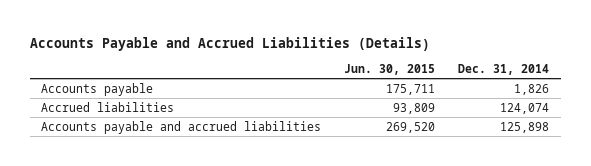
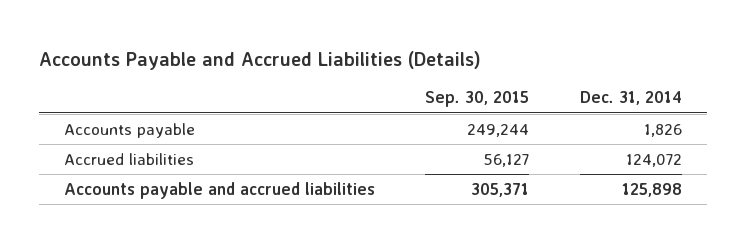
- | Jun. 30, 2015 | Dec. 31, 2014
+ | Sep. 30, 2015 | Dec. 31, 2014
- Accrued liabilities | 93,809 | 124,074
+ Accrued liabilities | 56,127 | 124,072

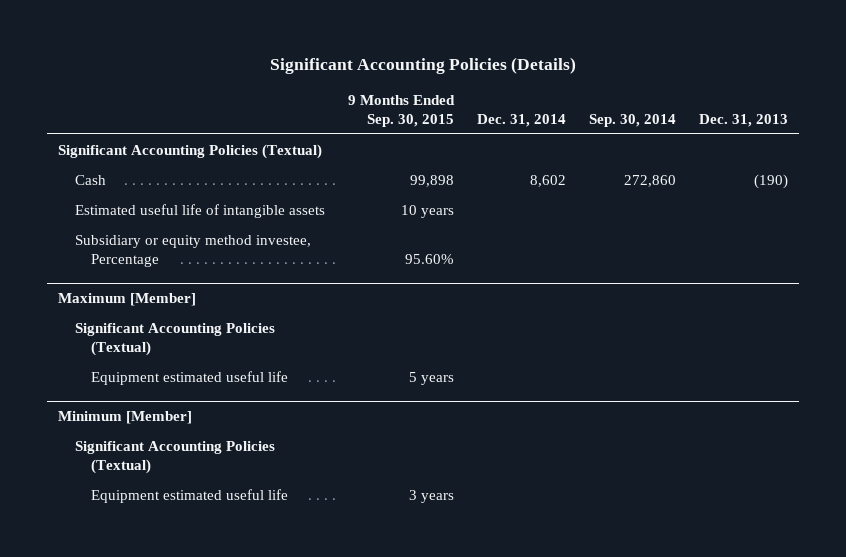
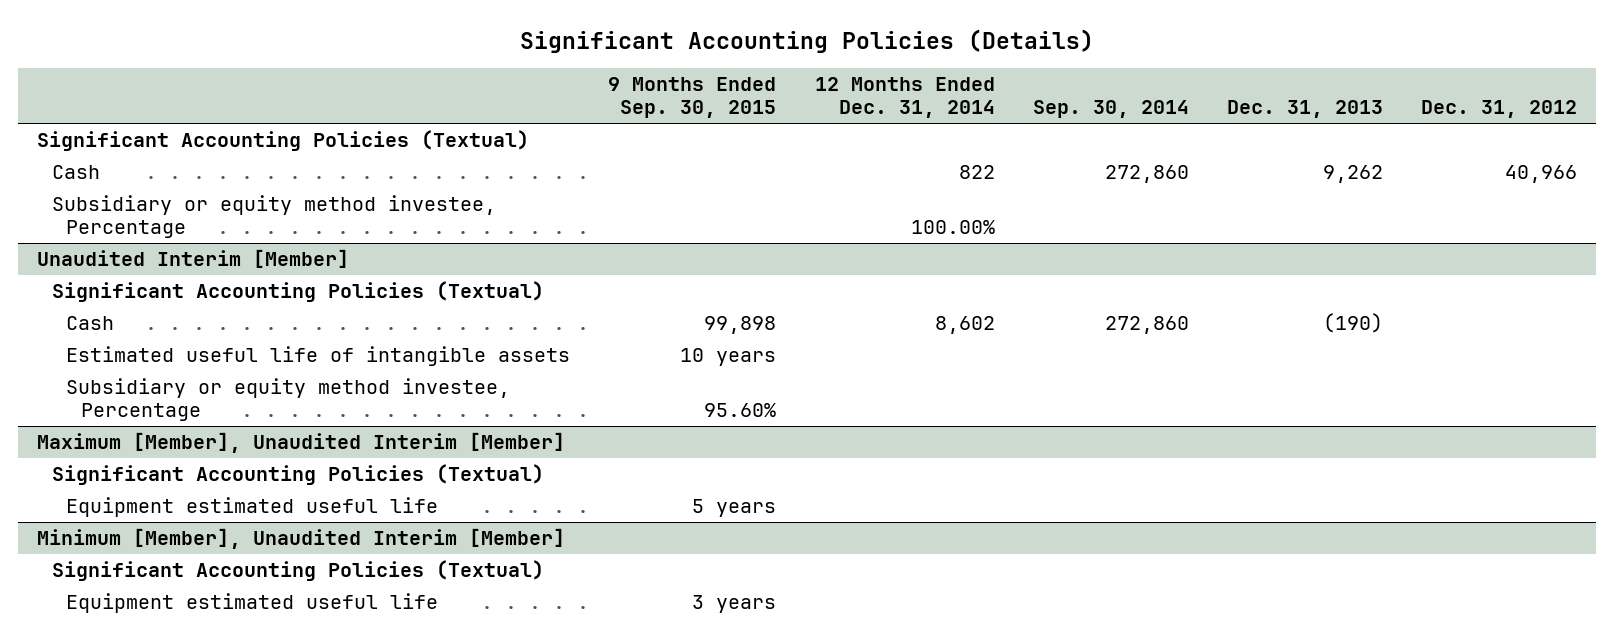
- | 9 Months Ended Sep. 30, 2015 | Dec. 31, 2014 | Sep. 30, 2014 | Dec. 31, 2013
+ | 9 Months Ended Sep. 30, 2015 | 12 Months Ended Dec. 31, 2014 | Sep. 30, 2014 | Dec. 31, 2013 | Dec. 31, 2012
+ Cash | | 822 | 272,860 | 9,262 | 40,966
+ Subsidiary or equity method investee, Percentage | | 100.00% | | |
+ Unaudited Interim [Member]
+ Significant Accounting Policies (Textual)
- Maximum [Member]
+ Maximum [Member], Unaudited Interim [Member]
- Minimum [Member]
+ Minimum [Member], Unaudited Interim [Member]

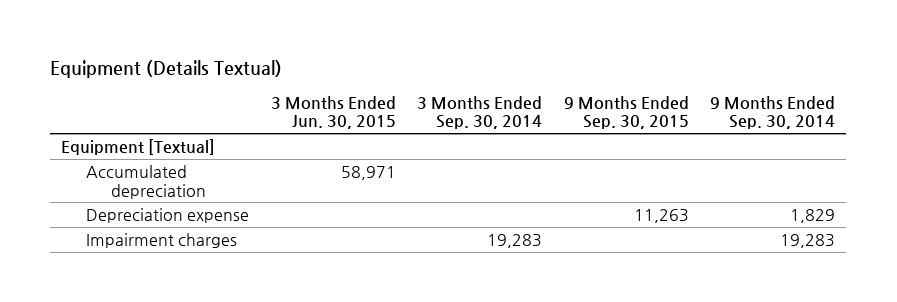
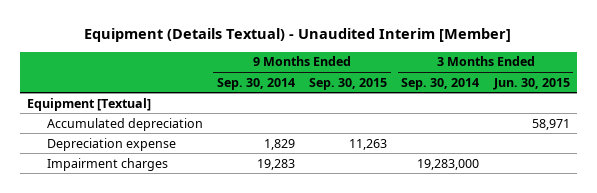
- Equipment (Details Textual)
+ Equipment (Details Textual) - Unaudited Interim [Member]
- | 3 Months Ended Jun. 30, 2015 | 3 Months Ended Sep. 30, 2014 | 9 Months Ended Sep. 30, 2015 | 9 Months Ended Sep. 30, 2014
+ | 9 Months Ended Sep. 30, 2014 | 9 Months Ended Sep. 30, 2015 | 3 Months Ended Sep. 30, 2014 | 3 Months Ended Jun. 30, 2015
- Impairment charges | | 19,283 | | 19,283
+ Impairment charges | 19,283 | | 19,283,000 |

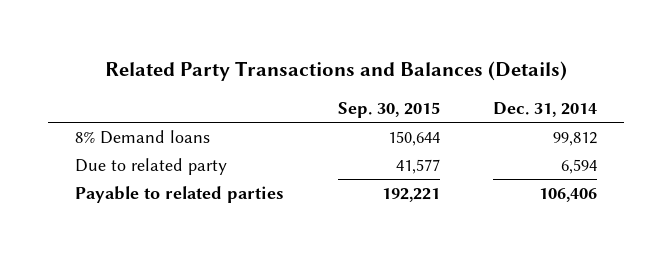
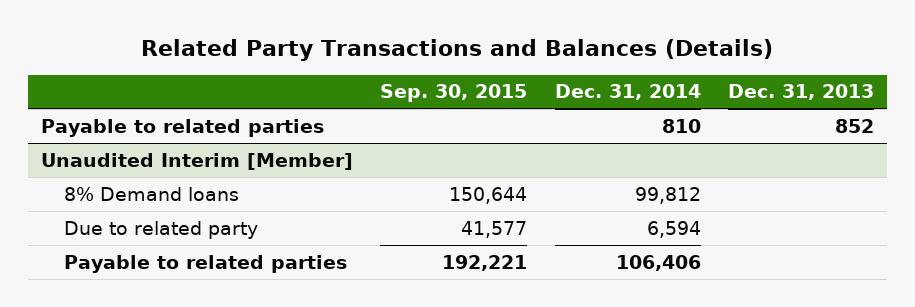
- | Sep. 30, 2015 | Dec. 31, 2014
+ | Sep. 30, 2015 | Dec. 31, 2014 | Dec. 31, 2013
+ Payable to related parties | | 810 | 852
+ Unaudited Interim [Member]

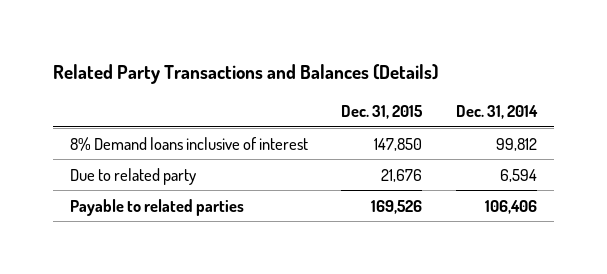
- | Sep. 30, 2015 | Dec. 31, 2014 | Dec. 31, 2013
+ | Dec. 31, 2015 | Dec. 31, 2014
- Payable to related parties | | 810 | 852
- Unaudited Interim [Member]
- 8% Demand loans | 150,644 | 99,812 |
+ 8% Demand loans inclusive of interest | 147,850 | 99,812

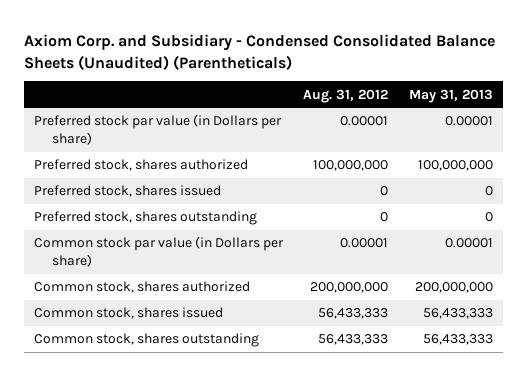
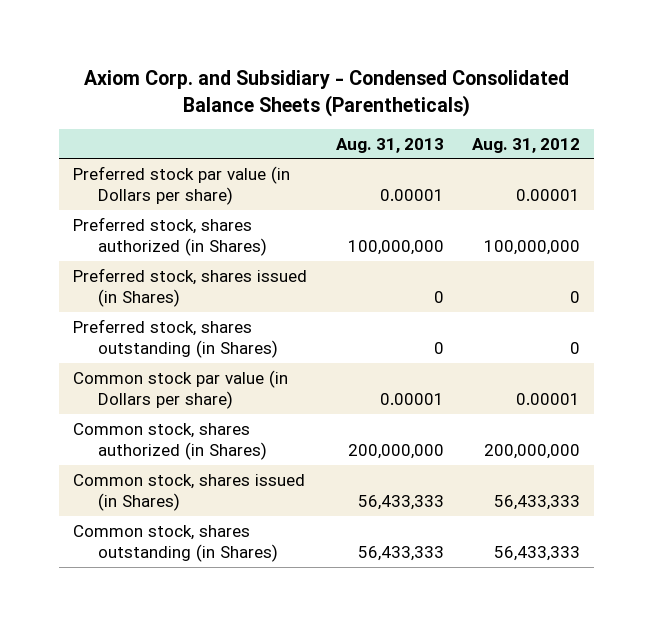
- Axiom Corp. and Subsidiary - Condensed Consolidated Balance Sheets (Unaudited) (Parentheticals)
+ Axiom Corp. and Subsidiary - Condensed Consolidated Balance Sheets (Parentheticals)
- | Aug. 31, 2012 | May 31, 2013
+ | Aug. 31, 2013 | Aug. 31, 2012
- Preferred stock, shares authorized | 100,000,000 | 100,000,000
- Preferred stock, shares issued | 0 | 0
- Preferred stock, shares outstanding | 0 | 0
+ Preferred stock, shares authorized (in Shares) | 100,000,000 | 100,000,000
+ Preferred stock, shares issued (in Shares) | 0 | 0
+ Preferred stock, shares outstanding (in Shares) | 0 | 0
- Common stock, shares authorized | 200,000,000 | 200,000,000
- Common stock, shares issued | 56,433,333 | 56,433,333
- Common stock, shares outstanding | 56,433,333 | 56,433,333
+ Common stock, shares authorized (in Shares) | 200,000,000 | 200,000,000
+ Common stock, shares issued (in Shares) | 56,433,333 | 56,433,333
+ Common stock, shares outstanding (in Shares) | 56,433,333 | 56,433,333

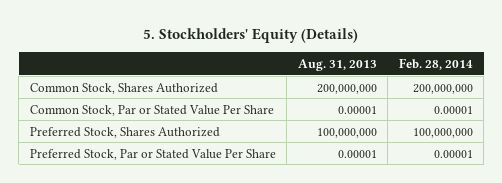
- Axiom Corp. and Subsidiary - Condensed Consolidated Balance Sheets (Parentheticals)
+ 5. Stockholders' Equity (Details)
- | Aug. 31, 2013 | Aug. 31, 2012
+ | Aug. 31, 2013 | Feb. 28, 2014
- Preferred stock par value (in Dollars per share) | 0.00001 | 0.00001
- Preferred stock, shares authorized (in Shares) | 100,000,000 | 100,000,000
- Preferred stock, shares issued (in Shares) | 0 | 0
- Preferred stock, shares outstanding (in Shares) | 0 | 0
- Common stock par value (in Dollars per share) | 0.00001 | 0.00001
- Common stock, shares authorized (in Shares) | 200,000,000 | 200,000,000
- Common stock, shares issued (in Shares) | 56,433,333 | 56,433,333
- Common stock, shares outstanding (in Shares) | 56,433,333 | 56,433,333
+ Common Stock, Shares Authorized | 200,000,000 | 200,000,000
+ Common Stock, Par or Stated Value Per Share | 0.00001 | 0.00001
+ Preferred Stock, Shares Authorized | 100,000,000 | 100,000,000
+ Preferred Stock, Par or Stated Value Per Share | 0.00001 | 0.00001

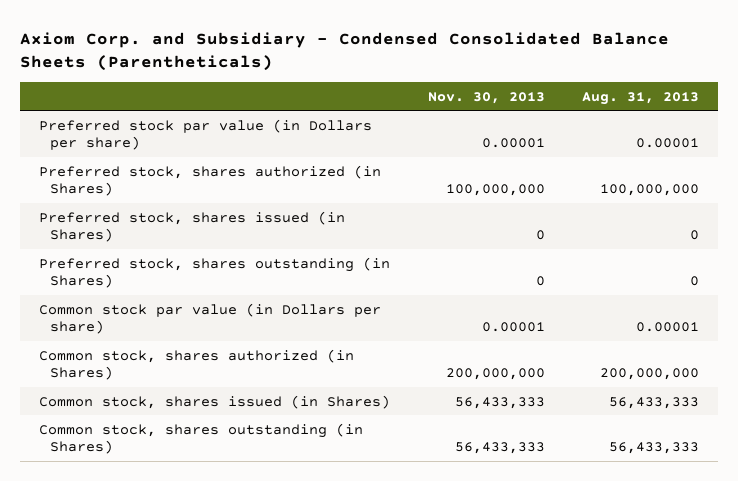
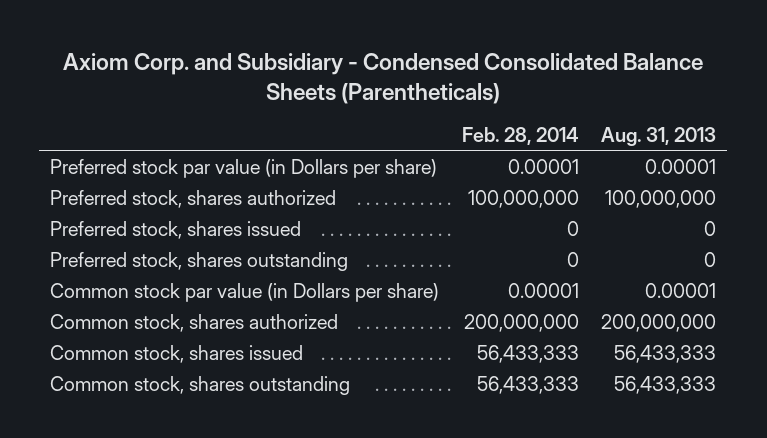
- | Nov. 30, 2013 | Aug. 31, 2013
+ | Feb. 28, 2014 | Aug. 31, 2013
- Preferred stock, shares authorized (in Shares) | 100,000,000 | 100,000,000
- Preferred stock, shares issued (in Shares) | 0 | 0
- Preferred stock, shares outstanding (in Shares) | 0 | 0
+ Preferred stock, shares authorized | 100,000,000 | 100,000,000
+ Preferred stock, shares issued | 0 | 0
+ Preferred stock, shares outstanding | 0 | 0
- Common stock, shares authorized (in Shares) | 200,000,000 | 200,000,000
- Common stock, shares issued (in Shares) | 56,433,333 | 56,433,333
- Common stock, shares outstanding (in Shares) | 56,433,333 | 56,433,333
+ Common stock, shares authorized | 200,000,000 | 200,000,000
+ Common stock, shares issued | 56,433,333 | 56,433,333
+ Common stock, shares outstanding | 56,433,333 | 56,433,333

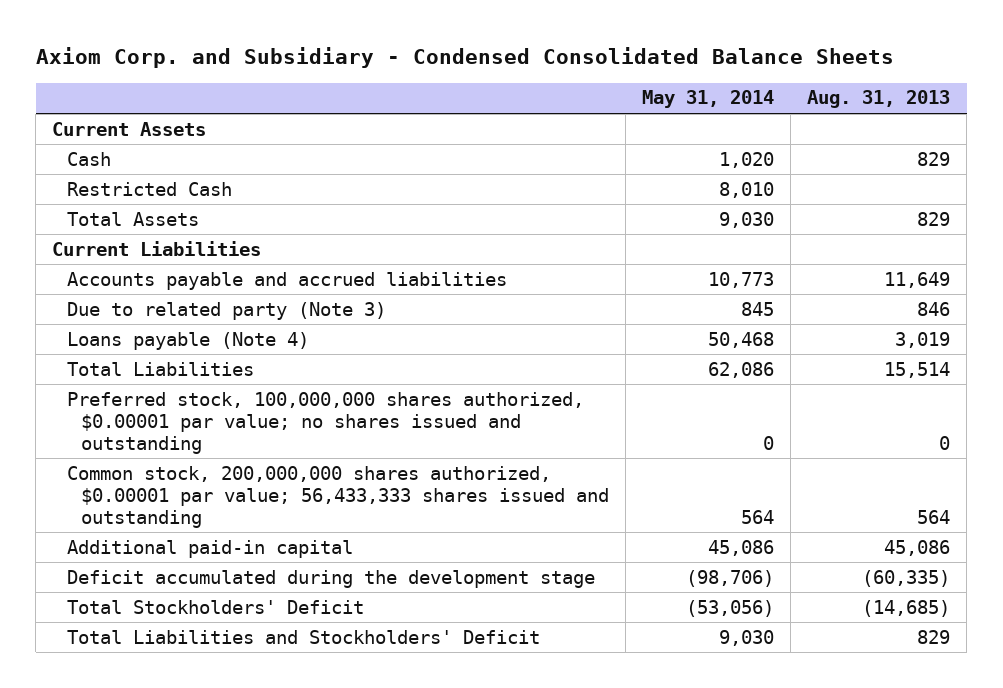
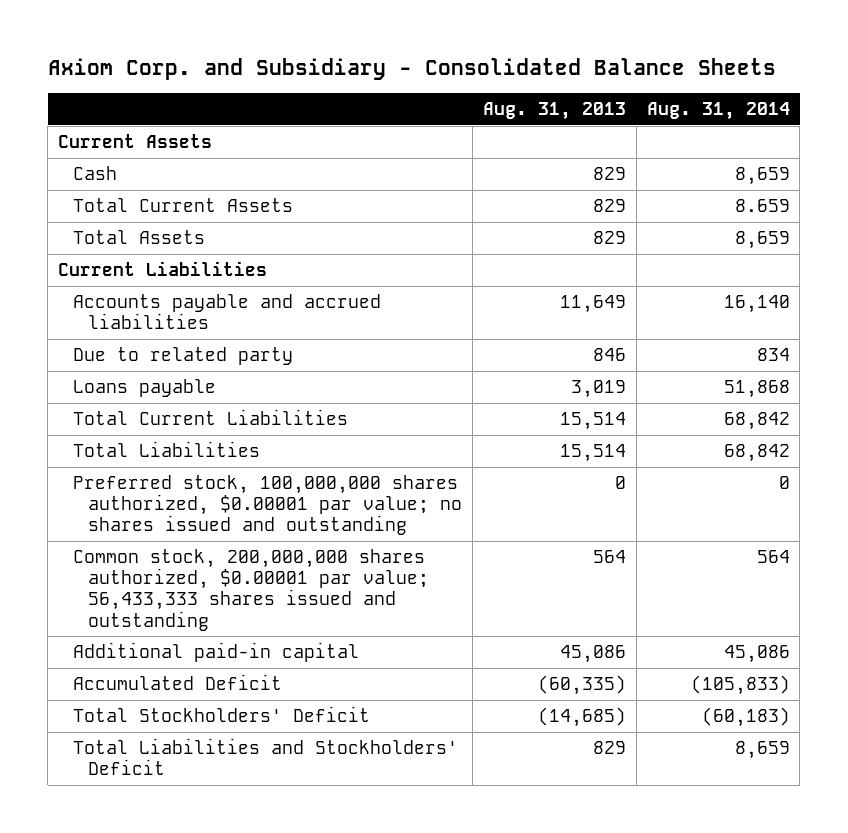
- Axiom Corp. and Subsidiary - Condensed Consolidated Balance Sheets
+ Axiom Corp. and Subsidiary - Consolidated Balance Sheets
- | May 31, 2014 | Aug. 31, 2013
+ | Aug. 31, 2013 | Aug. 31, 2014
- Restricted Cash | 8,010 |
+ Total Current Assets | 829 | 8.659
- Due to related party (Note 3) | 845 | 846
- Loans payable (Note 4) | 50,468 | 3,019
+ Due to related party | 846 | 834
+ Loans payable | 3,019 | 51,868
+ Total Current Liabilities | 15,514 | 68,842
- Deficit accumulated during the development stage | (98,706) | (60,335)
+ Accumulated Deficit | (60,335) | (105,833)

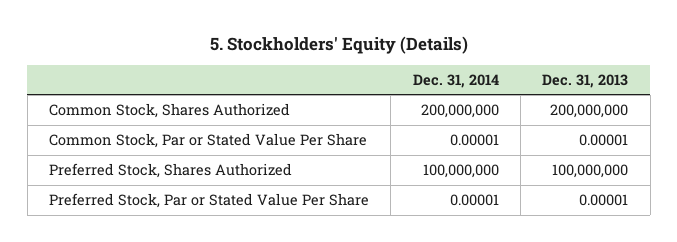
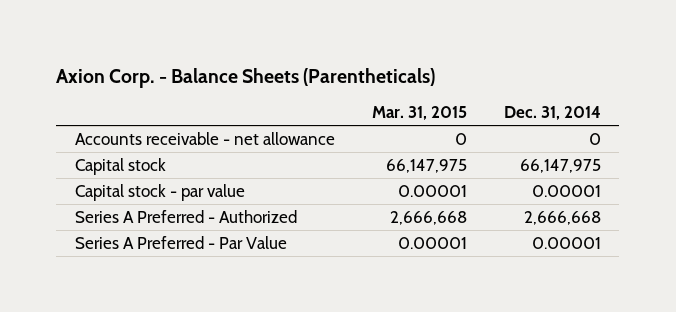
- 5. Stockholders' Equity (Details)
+ Axion Corp. - Balance Sheets (Parentheticals)
- | Dec. 31, 2014 | Dec. 31, 2013
+ | Mar. 31, 2015 | Dec. 31, 2014
- Common Stock, Shares Authorized | 200,000,000 | 200,000,000
- Common Stock, Par or Stated Value Per Share | 0.00001 | 0.00001
- Preferred Stock, Shares Authorized | 100,000,000 | 100,000,000
- Preferred Stock, Par or Stated Value Per Share | 0.00001 | 0.00001
+ Accounts receivable - net allowance | 0 | 0
+ Capital stock | 66,147,975 | 66,147,975
+ Capital stock - par value | 0.00001 | 0.00001
+ Series A Preferred - Authorized | 2,666,668 | 2,666,668
+ Series A Preferred - Par Value | 0.00001 | 0.00001

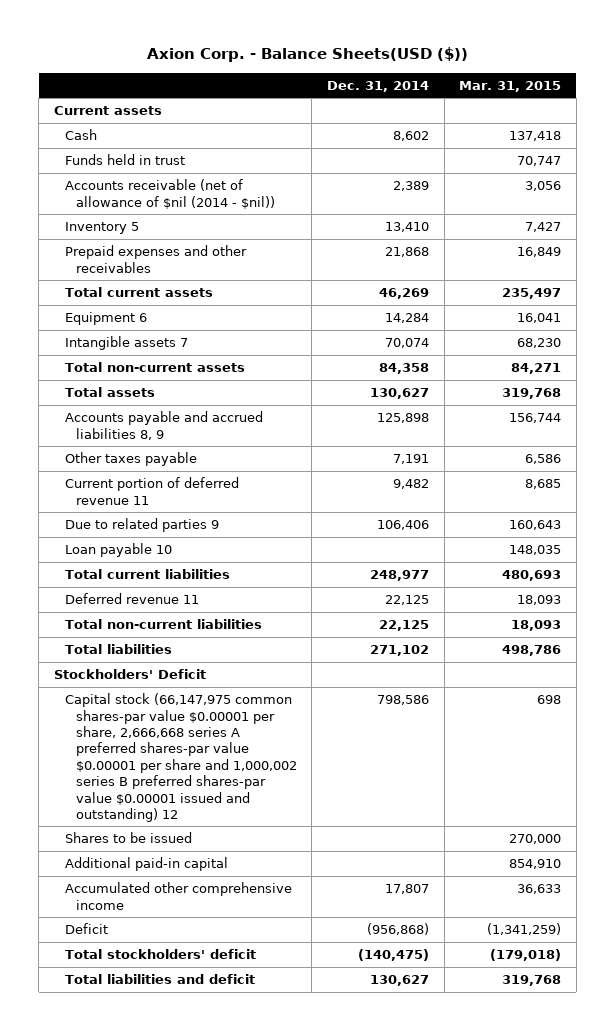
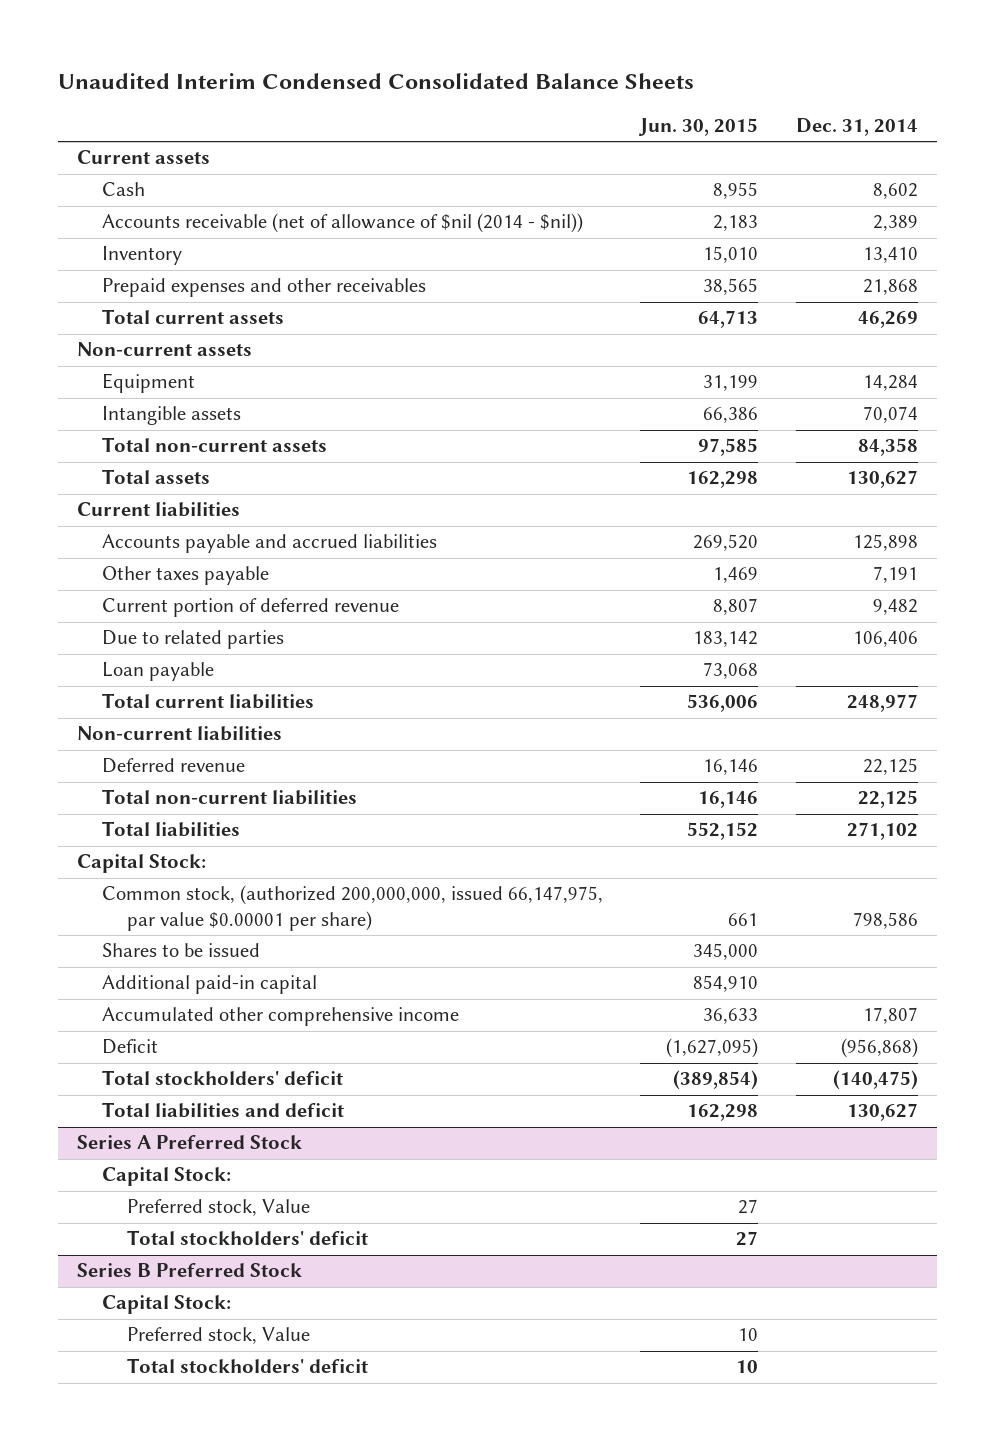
- Axion Corp. - Balance Sheets(USD ($))
+ Unaudited Interim Condensed Consolidated Balance Sheets
- | Dec. 31, 2014 | Mar. 31, 2015
+ | Jun. 30, 2015 | Dec. 31, 2014
- Funds held in trust | | 70,747
- Inventory 5 | 13,410 | 7,427
+ Inventory | 15,010 | 13,410
- Equipment 6 | 14,284 | 16,041
- Intangible assets 7 | 70,074 | 68,230
+ Non-current assets
+ Equipment | 31,199 | 14,284
+ Intangible assets | 66,386 | 70,074
- Accounts payable and accrued liabilities 8, 9 | 125,898 | 156,744
+ Current liabilities
+ Accounts payable and accrued liabilities | 269,520 | 125,898
- Current portion of deferred revenue 11 | 9,482 | 8,685
- Due to related parties 9 | 106,406 | 160,643
- Loan payable 10 | | 148,035
+ Current portion of deferred revenue | 8,807 | 9,482
+ Due to related parties | 183,142 | 106,406
+ Loan payable | 73,068 |
- Deferred revenue 11 | 22,125 | 18,093
+ Non-current liabilities
+ Deferred revenue | 16,146 | 22,125
- Stockholders' Deficit
- Capital stock (66,147,975 common shares-par value $0.00001 per share, 2,666,668 series A preferred shares-par value $0.00001 per share and 1,000,002 series B preferred shares-par value $0.00001 issued and outstanding) 12 | 798,586 | 698
+ Capital Stock:
+ Common stock, (authorized 200,000,000, issued 66,147,975, par value $0.00001 per share) | 661 | 798,586
+ Series A Preferred Stock
+ Capital Stock:
+ Preferred stock, Value | 27 |
+ Total stockholders' deficit | 27 |
+ Series B Preferred Stock
+ Capital Stock:
+ Preferred stock, Value | 10 |
+ Total stockholders' deficit | 10 |

